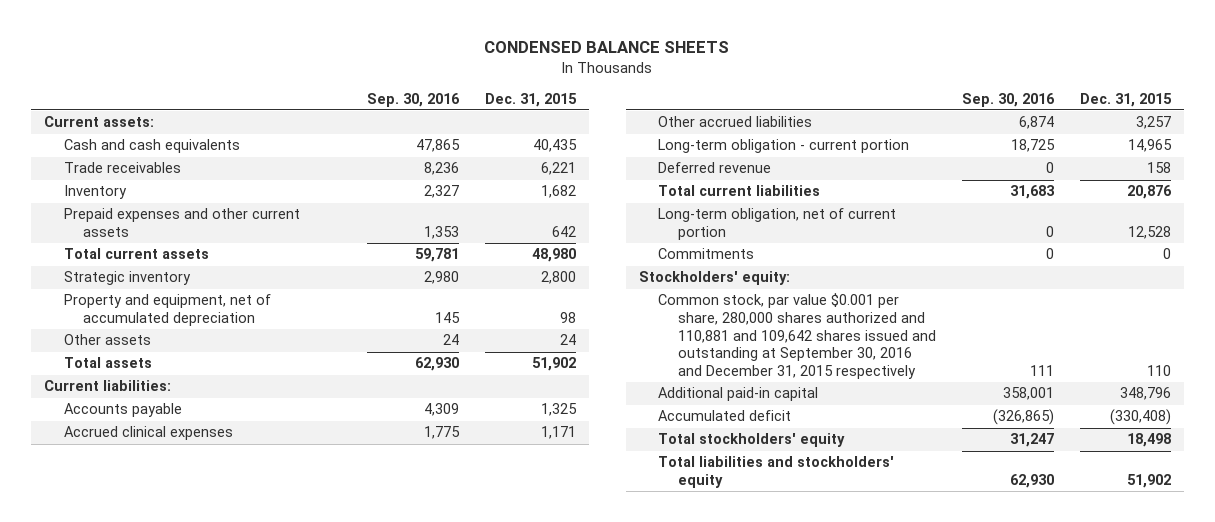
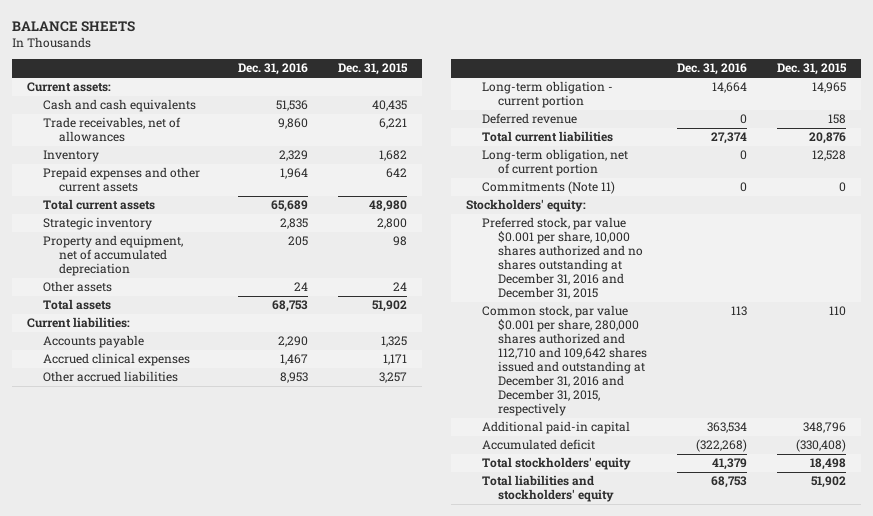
- CONDENSED BALANCE SHEETS
+ BALANCE SHEETS
- | Sep. 30, 2016 | Dec. 31, 2015
+ | Dec. 31, 2016 | Dec. 31, 2015
- Trade receivables | 8,236 | 6,221
+ Trade receivables, net of allowances | 9,860 | 6,221
- Commitments | 0 | 0
+ Commitments (Note 11) | 0 | 0
- Common stock, par value $0.001 per share, 280,000 shares authorized and 110,881 and 109,642 shares issued and outstanding at September 30, 2016 and December 31, 2015 respectively | 111 | 110
+ Preferred stock, par value $0.001 per share, 10,000 shares authorized and no shares outstanding at December 31, 2016 and December 31, 2015
+ Common stock, par value $0.001 per share, 280,000 shares authorized and 112,710 and 109,642 shares issued and outstanding at December 31, 2016 and December 31, 2015, respectively | 113 | 110

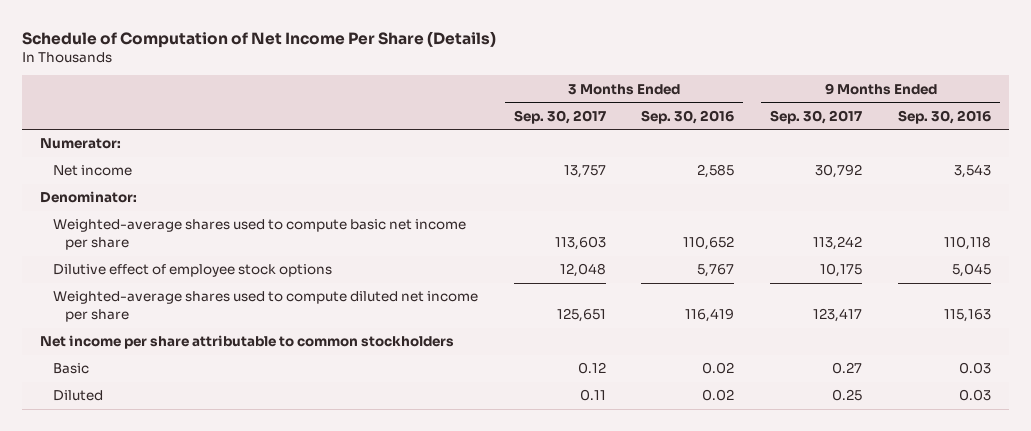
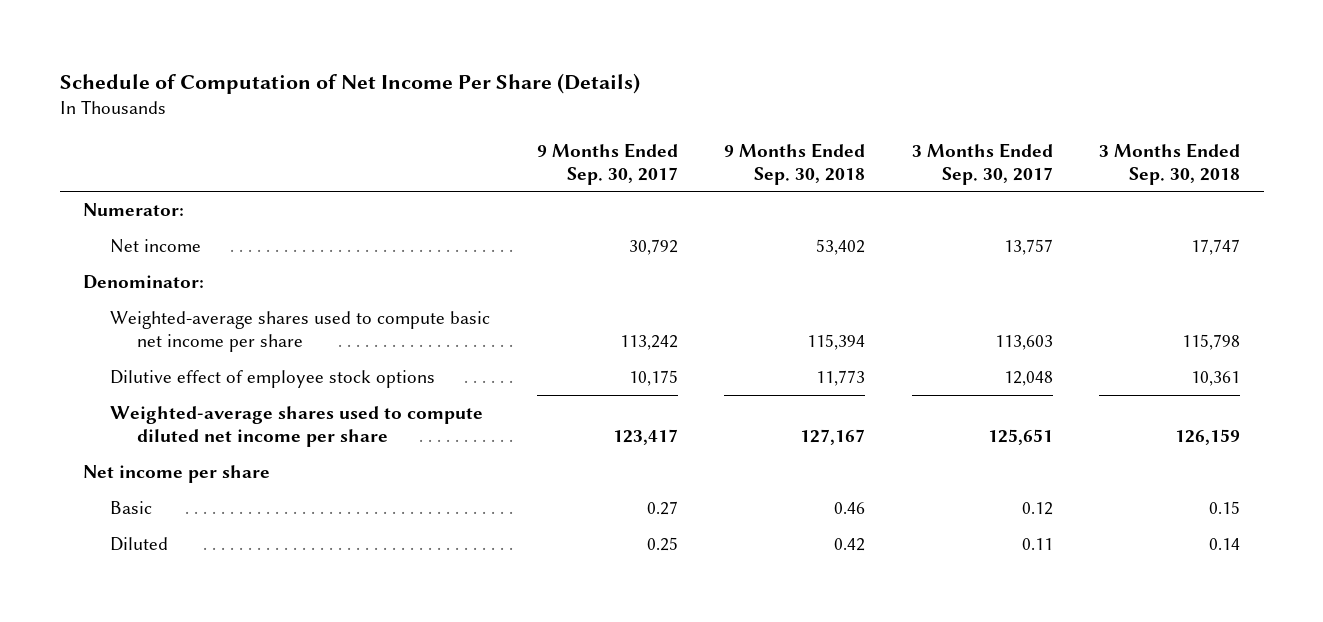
- | 3 Months Ended Sep. 30, 2017 | 3 Months Ended Sep. 30, 2016 | 9 Months Ended Sep. 30, 2017 | 9 Months Ended Sep. 30, 2016
+ | 9 Months Ended Sep. 30, 2017 | 9 Months Ended Sep. 30, 2018 | 3 Months Ended Sep. 30, 2017 | 3 Months Ended Sep. 30, 2018
- Net income per share attributable to common stockholders
+ Net income per share

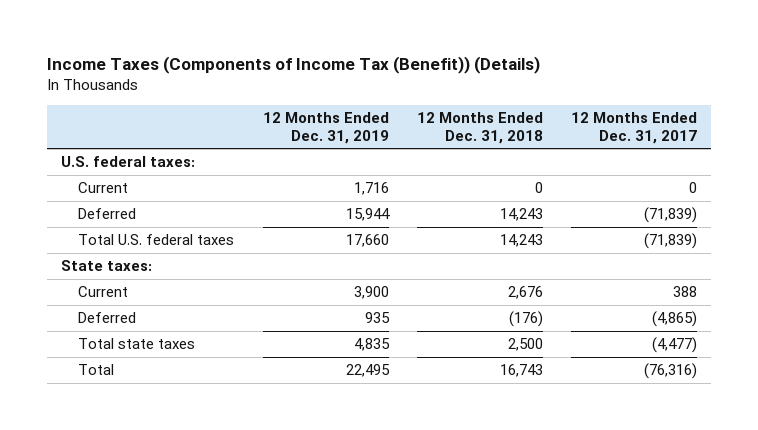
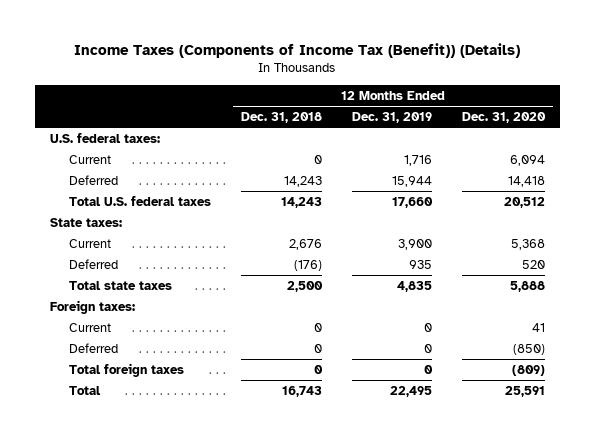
- | 12 Months Ended Dec. 31, 2019 | 12 Months Ended Dec. 31, 2018 | 12 Months Ended Dec. 31, 2017
+ | 12 Months Ended Dec. 31, 2018 | 12 Months Ended Dec. 31, 2019 | 12 Months Ended Dec. 31, 2020
+ Foreign taxes:
+ Current | 0 | 0 | 41
+ Deferred | 0 | 0 | (850)
+ Total foreign taxes | 0 | 0 | (809)

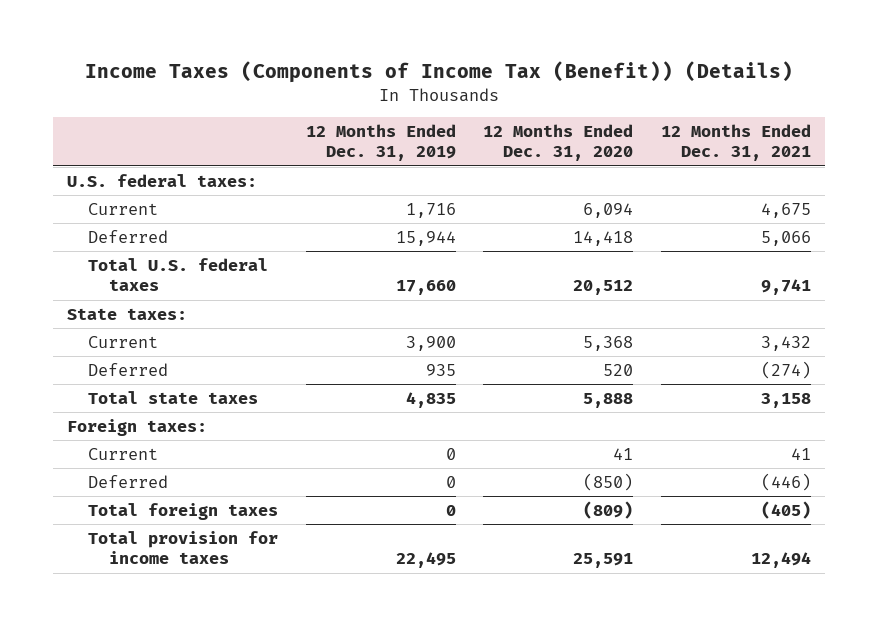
- | 12 Months Ended Dec. 31, 2018 | 12 Months Ended Dec. 31, 2019 | 12 Months Ended Dec. 31, 2020
+ | 12 Months Ended Dec. 31, 2019 | 12 Months Ended Dec. 31, 2020 | 12 Months Ended Dec. 31, 2021
- Total | 16,743 | 22,495 | 25,591
+ Total provision for income taxes | 22,495 | 25,591 | 12,494

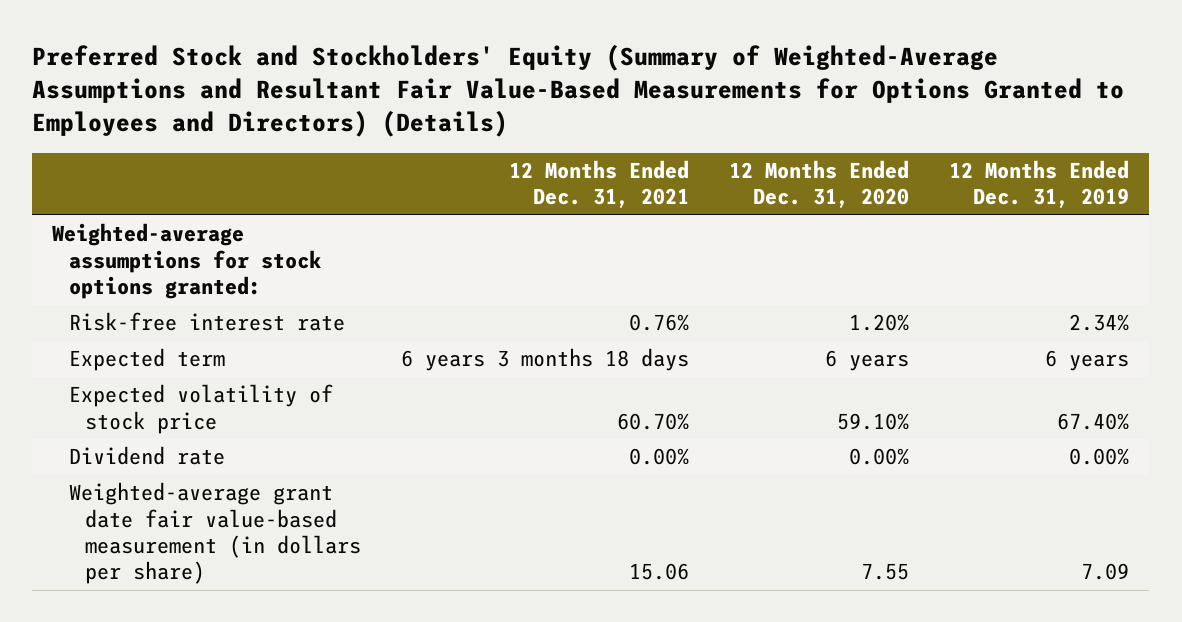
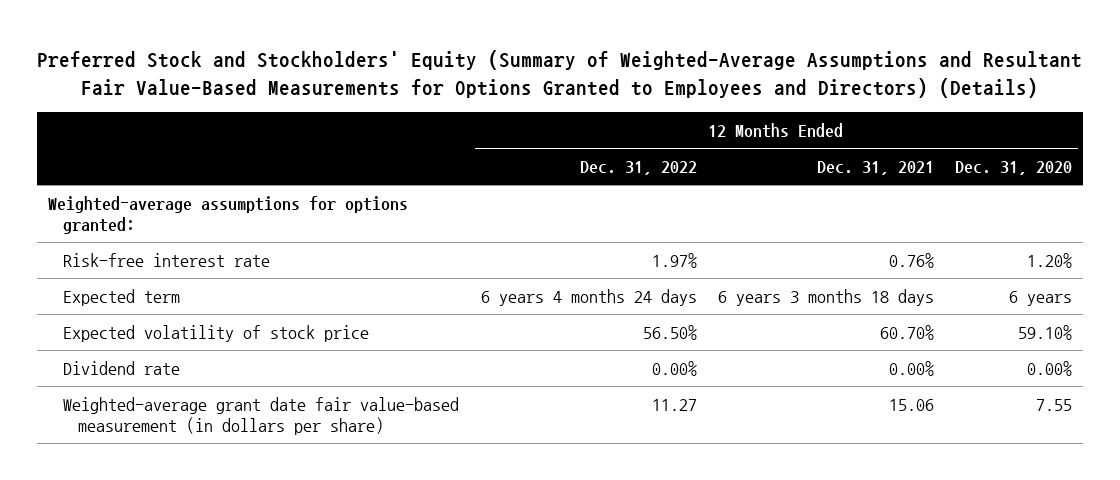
- | 12 Months Ended Dec. 31, 2021 | 12 Months Ended Dec. 31, 2020 | 12 Months Ended Dec. 31, 2019
+ | 12 Months Ended Dec. 31, 2022 | 12 Months Ended Dec. 31, 2021 | 12 Months Ended Dec. 31, 2020
- Weighted-average assumptions for stock options granted:
+ Weighted-average assumptions for options granted:

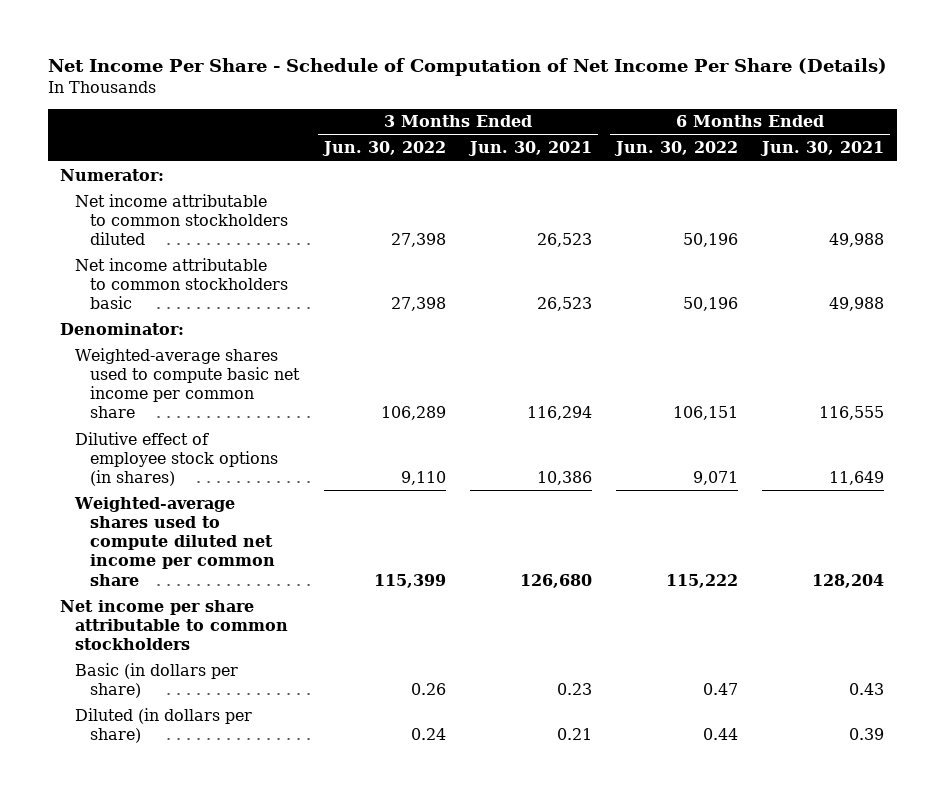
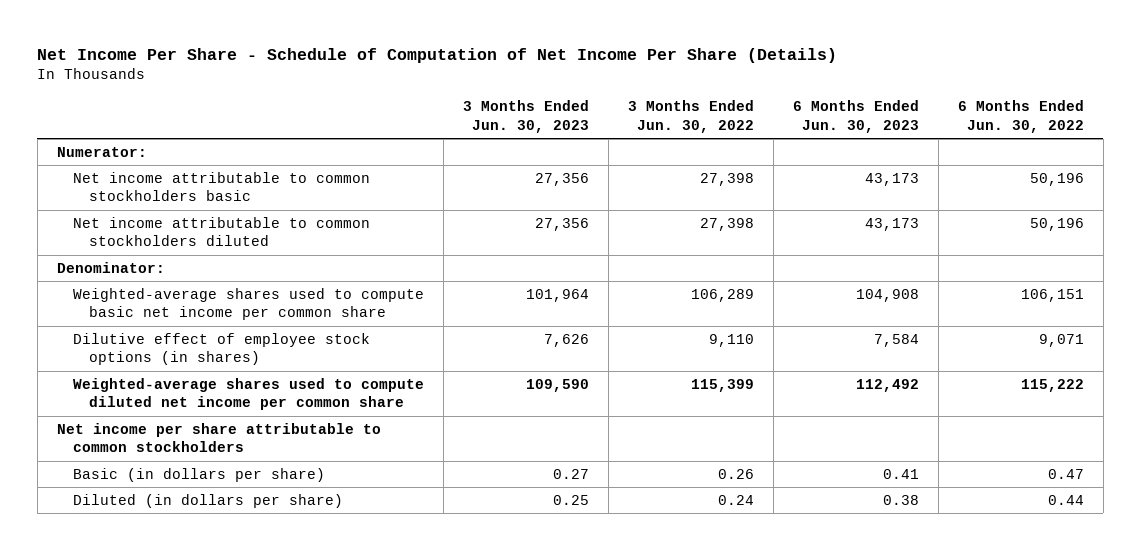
- | 3 Months Ended Jun. 30, 2022 | 3 Months Ended Jun. 30, 2021 | 6 Months Ended Jun. 30, 2022 | 6 Months Ended Jun. 30, 2021
+ | 3 Months Ended Jun. 30, 2023 | 3 Months Ended Jun. 30, 2022 | 6 Months Ended Jun. 30, 2023 | 6 Months Ended Jun. 30, 2022
moved down: Net income attributable to common stockholders diluted | 27,356 | 27,398 | 43,173 | 50,196

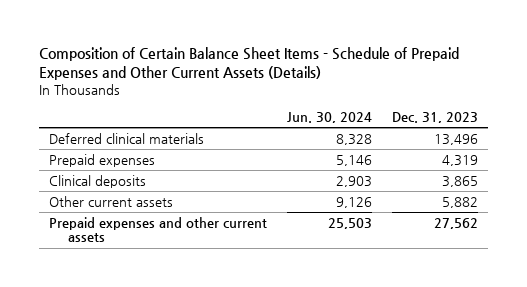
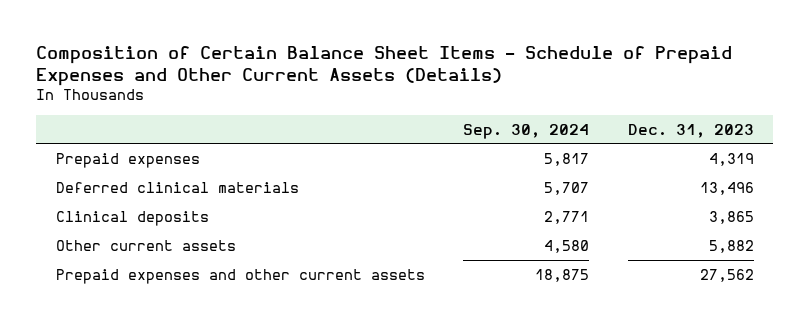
- | Jun. 30, 2024 | Dec. 31, 2023
+ | Sep. 30, 2024 | Dec. 31, 2023
moved down: Deferred clinical materials | 5,707 | 13,496

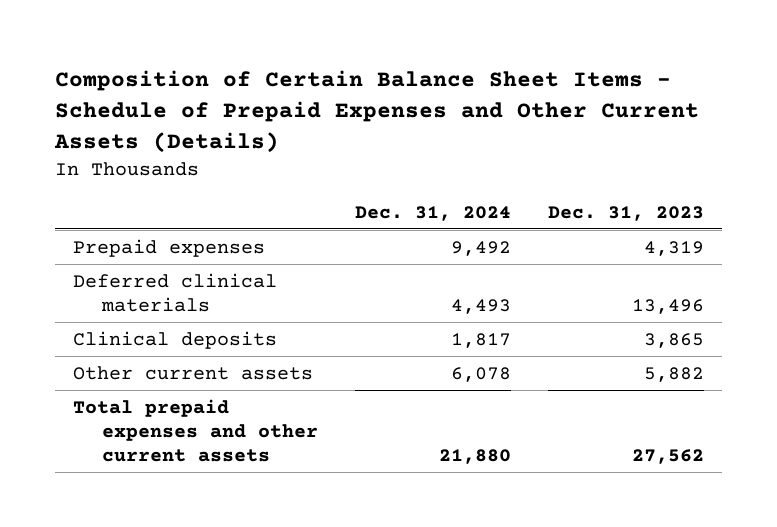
- | Sep. 30, 2024 | Dec. 31, 2023
+ | Dec. 31, 2024 | Dec. 31, 2023
- Prepaid expenses and other current assets | 18,875 | 27,562
+ Total prepaid expenses and other current assets | 21,880 | 27,562

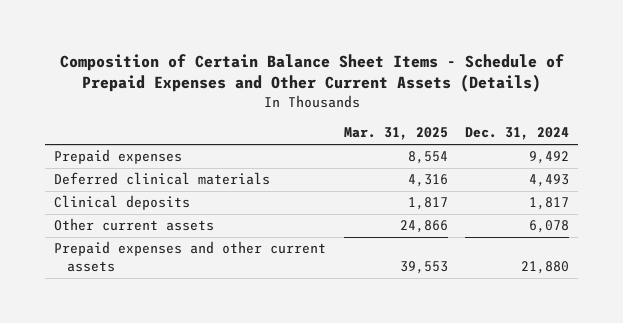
- | Dec. 31, 2024 | Dec. 31, 2023
+ | Mar. 31, 2025 | Dec. 31, 2024
- Total prepaid expenses and other current assets | 21,880 | 27,562
+ Prepaid expenses and other current assets | 39,553 | 21,880

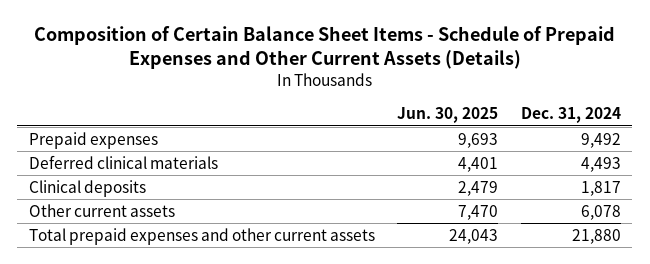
- | Mar. 31, 2025 | Dec. 31, 2024
+ | Jun. 30, 2025 | Dec. 31, 2024
- Prepaid expenses and other current assets | 39,553 | 21,880
+ Total prepaid expenses and other current assets | 24,043 | 21,880

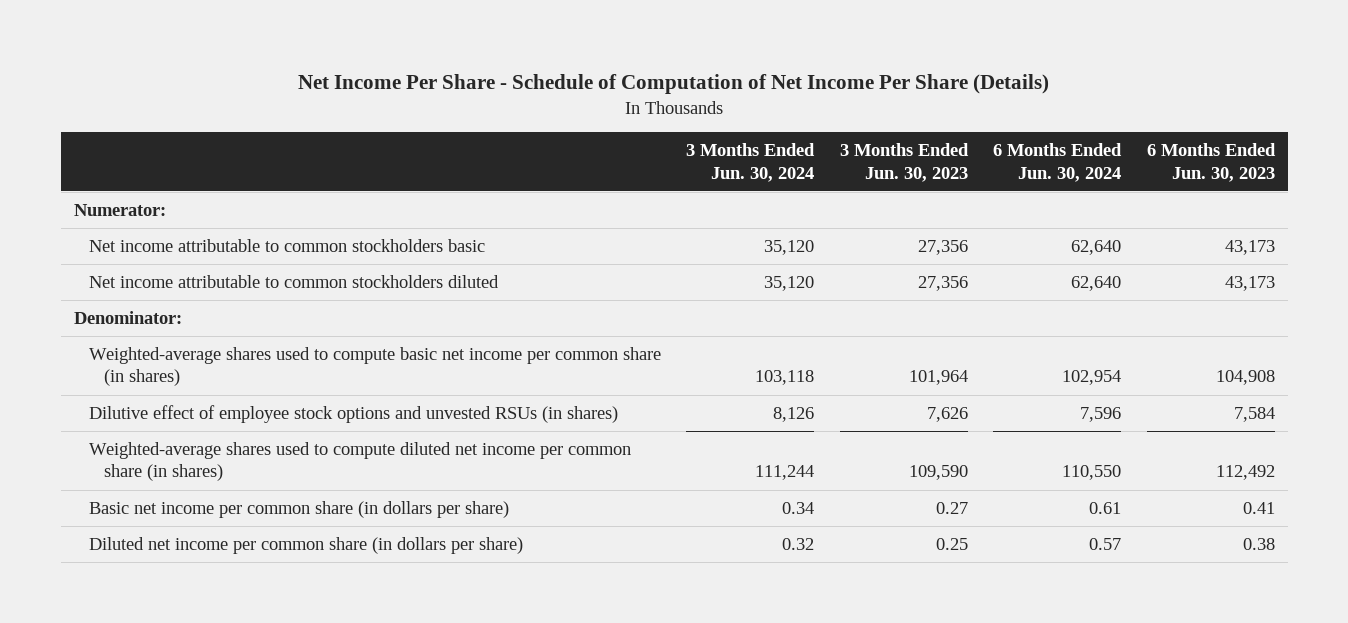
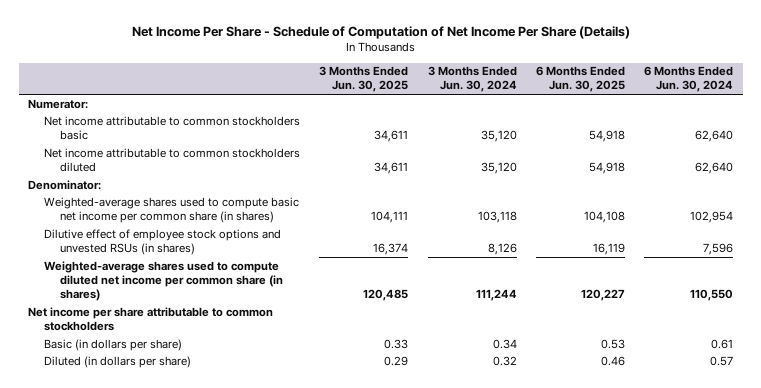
- | 3 Months Ended Jun. 30, 2024 | 3 Months Ended Jun. 30, 2023 | 6 Months Ended Jun. 30, 2024 | 6 Months Ended Jun. 30, 2023
+ | 3 Months Ended Jun. 30, 2025 | 3 Months Ended Jun. 30, 2024 | 6 Months Ended Jun. 30, 2025 | 6 Months Ended Jun. 30, 2024
- Basic net income per common share (in dollars per share) | 0.34 | 0.27 | 0.61 | 0.41
- Diluted net income per common share (in dollars per share) | 0.32 | 0.25 | 0.57 | 0.38
+ Net income per share attributable to common stockholders
+ Basic (in dollars per share) | 0.33 | 0.34 | 0.53 | 0.61
+ Diluted (in dollars per share) | 0.29 | 0.32 | 0.46 | 0.57

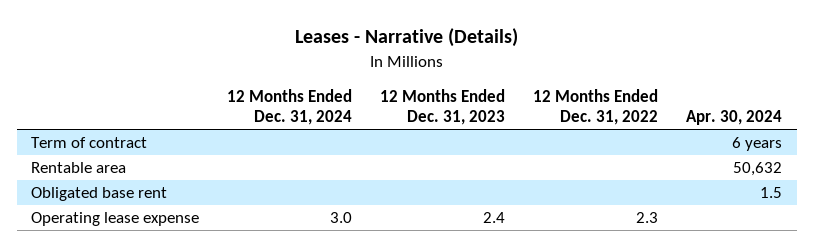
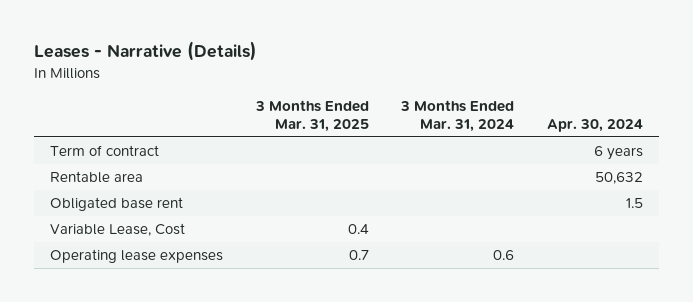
- | 12 Months Ended Dec. 31, 2024 | 12 Months Ended Dec. 31, 2023 | 12 Months Ended Dec. 31, 2022 | Apr. 30, 2024
+ | 3 Months Ended Mar. 31, 2025 | 3 Months Ended Mar. 31, 2024 | Apr. 30, 2024
- Operating lease expense | 3.0 | 2.4 | 2.3 |
+ Variable Lease, Cost | 0.4 | |
+ Operating lease expenses | 0.7 | 0.6 |

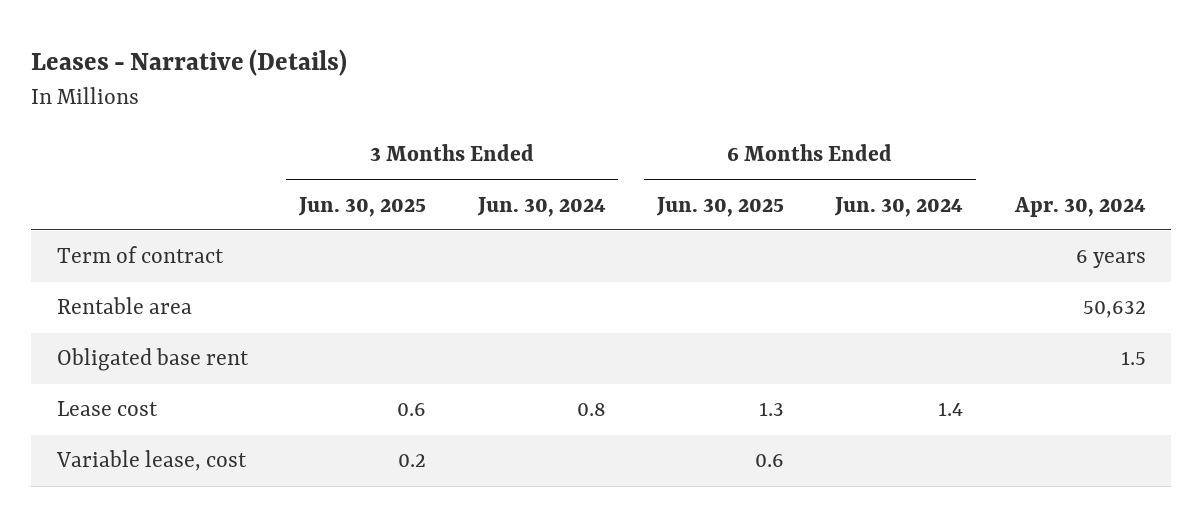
- | 3 Months Ended Mar. 31, 2025 | 3 Months Ended Mar. 31, 2024 | Apr. 30, 2024
+ | 3 Months Ended Jun. 30, 2025 | 3 Months Ended Jun. 30, 2024 | 6 Months Ended Jun. 30, 2025 | 6 Months Ended Jun. 30, 2024 | Apr. 30, 2024
- Variable Lease, Cost | 0.4 | |
- Operating lease expenses | 0.7 | 0.6 |
+ Lease cost | 0.6 | 0.8 | 1.3 | 1.4 |
+ Variable lease, cost | 0.2 | | 0.6 | |

